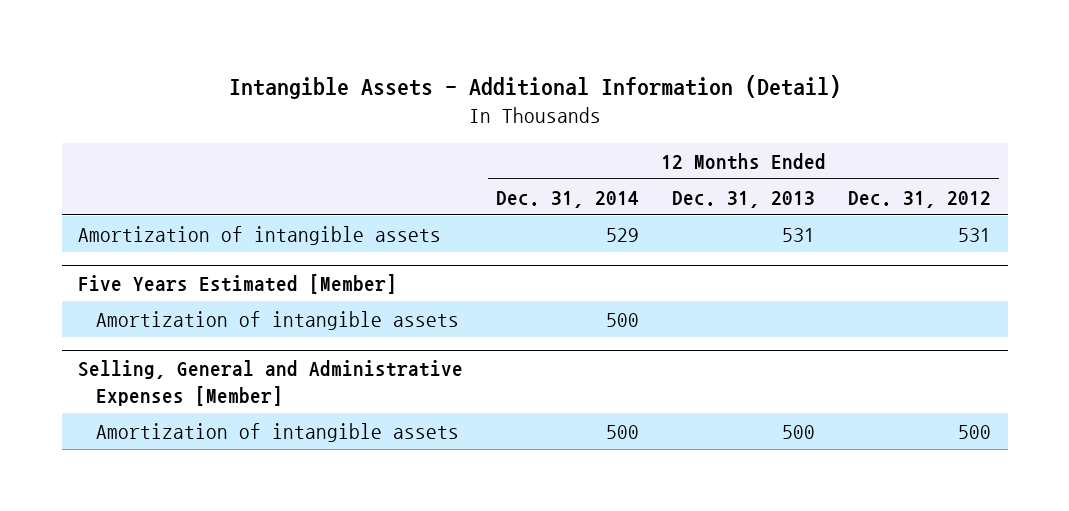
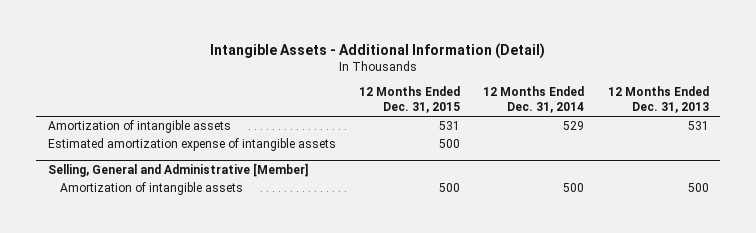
- | 12 Months Ended Dec. 31, 2014 | 12 Months Ended Dec. 31, 2013 | 12 Months Ended Dec. 31, 2012
+ | 12 Months Ended Dec. 31, 2015 | 12 Months Ended Dec. 31, 2014 | 12 Months Ended Dec. 31, 2013
- Five Years Estimated [Member]
- Amortization of intangible assets | 500 | |
- Selling, General and Administrative Expenses [Member]
+ Estimated amortization expense of intangible assets | 500 | |
+ Selling, General and Administrative [Member]

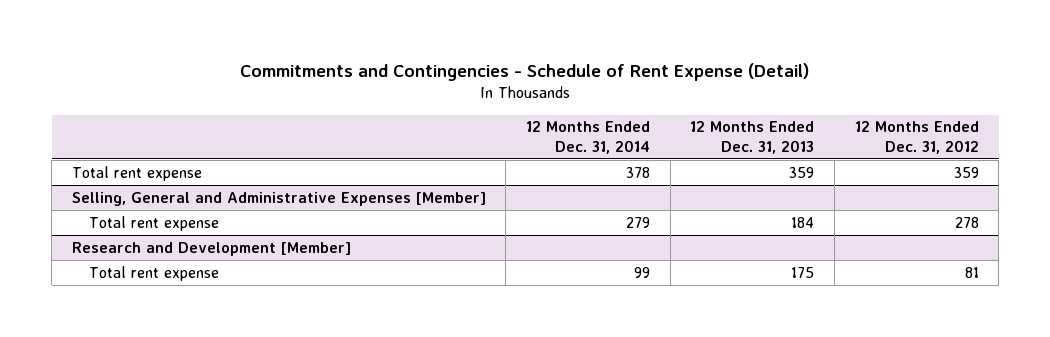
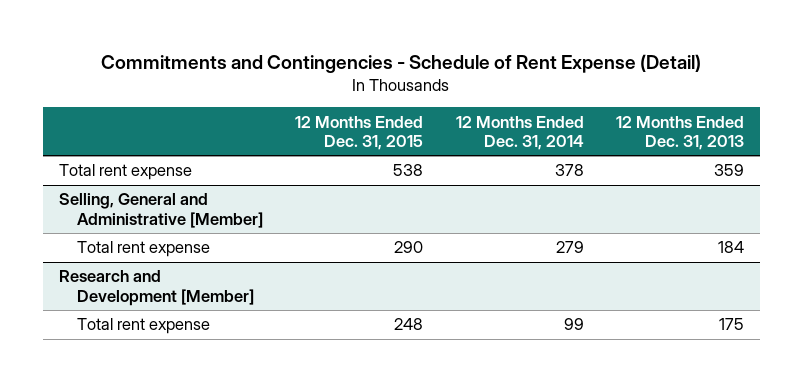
- | 12 Months Ended Dec. 31, 2014 | 12 Months Ended Dec. 31, 2013 | 12 Months Ended Dec. 31, 2012
+ | 12 Months Ended Dec. 31, 2015 | 12 Months Ended Dec. 31, 2014 | 12 Months Ended Dec. 31, 2013
- Selling, General and Administrative Expenses [Member]
+ Selling, General and Administrative [Member]

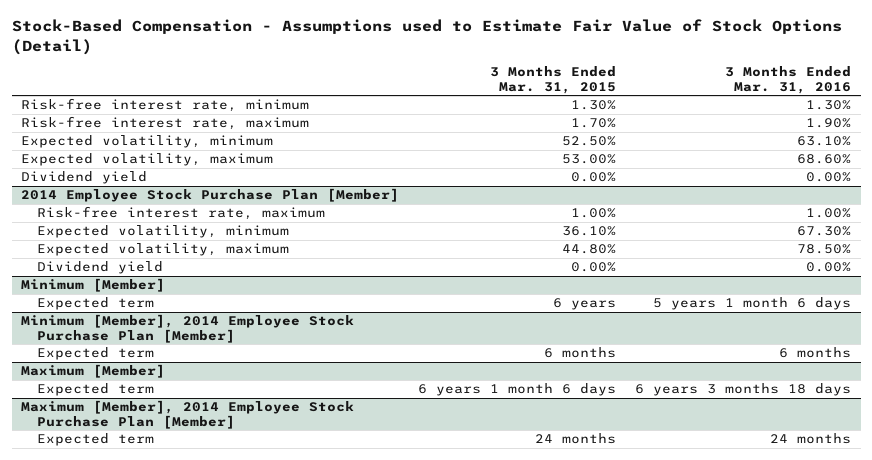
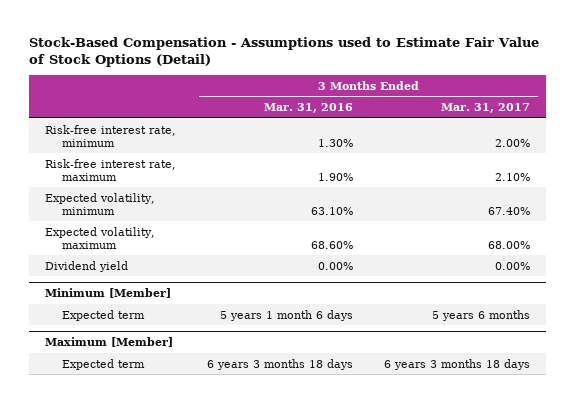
- | 3 Months Ended Mar. 31, 2015 | 3 Months Ended Mar. 31, 2016
+ | 3 Months Ended Mar. 31, 2016 | 3 Months Ended Mar. 31, 2017
- 2014 Employee Stock Purchase Plan [Member]
- Risk-free interest rate, maximum | 1.00% | 1.00%
- Expected volatility, minimum | 36.10% | 67.30%
- Expected volatility, maximum | 44.80% | 78.50%
- Dividend yield | 0.00% | 0.00%
- Minimum [Member], 2014 Employee Stock Purchase Plan [Member]
- Expected term | 6 months | 6 months
- Maximum [Member], 2014 Employee Stock Purchase Plan [Member]
- Expected term | 24 months | 24 months

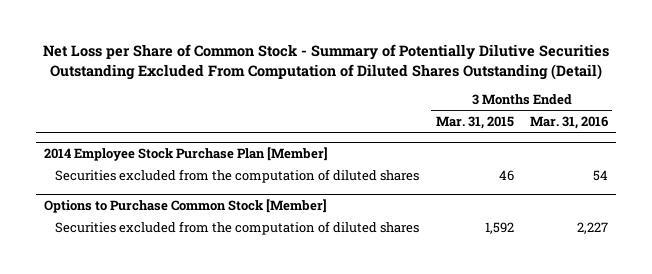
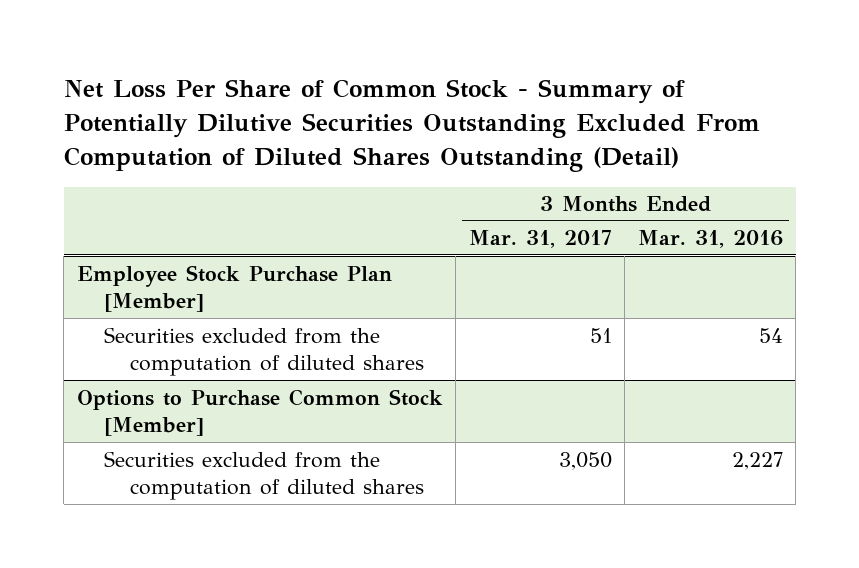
- Net Loss per Share of Common Stock - Summary of Potentially Dilutive Securities Outstanding Excluded From Computation of Diluted Shares Outstanding (Detail)
+ Net Loss Per Share of Common Stock - Summary of Potentially Dilutive Securities Outstanding Excluded From Computation of Diluted Shares Outstanding (Detail)
- | 3 Months Ended Mar. 31, 2015 | 3 Months Ended Mar. 31, 2016
+ | 3 Months Ended Mar. 31, 2017 | 3 Months Ended Mar. 31, 2016
- 2014 Employee Stock Purchase Plan [Member]
+ Employee Stock Purchase Plan [Member]

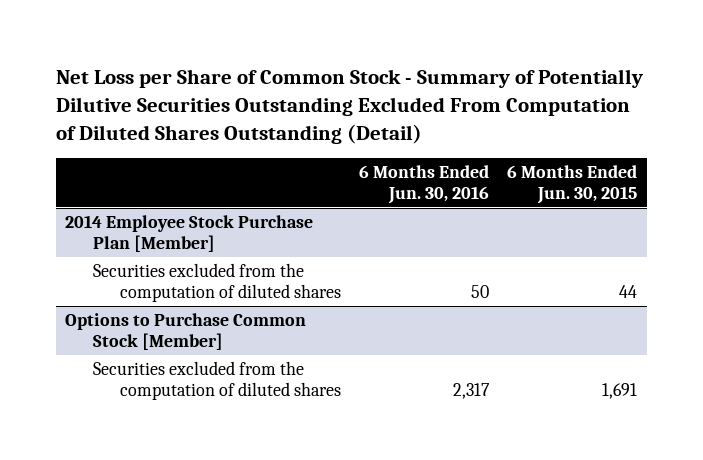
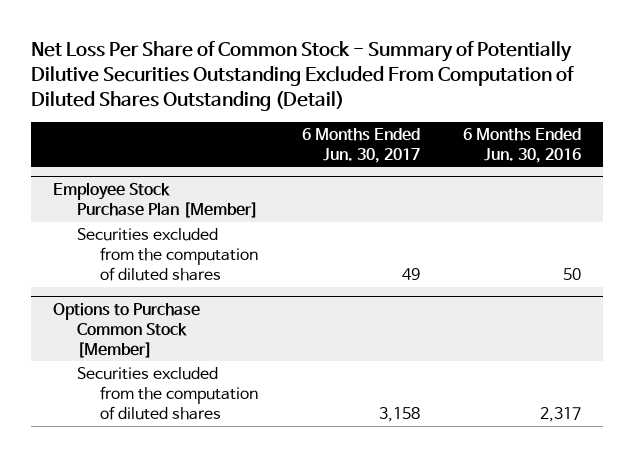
- Net Loss per Share of Common Stock - Summary of Potentially Dilutive Securities Outstanding Excluded From Computation of Diluted Shares Outstanding (Detail)
+ Net Loss Per Share of Common Stock - Summary of Potentially Dilutive Securities Outstanding Excluded From Computation of Diluted Shares Outstanding (Detail)
- | 6 Months Ended Jun. 30, 2016 | 6 Months Ended Jun. 30, 2015
+ | 6 Months Ended Jun. 30, 2017 | 6 Months Ended Jun. 30, 2016
- 2014 Employee Stock Purchase Plan [Member]
+ Employee Stock Purchase Plan [Member]

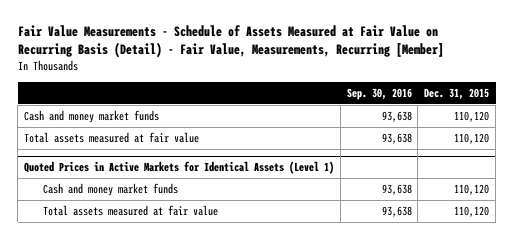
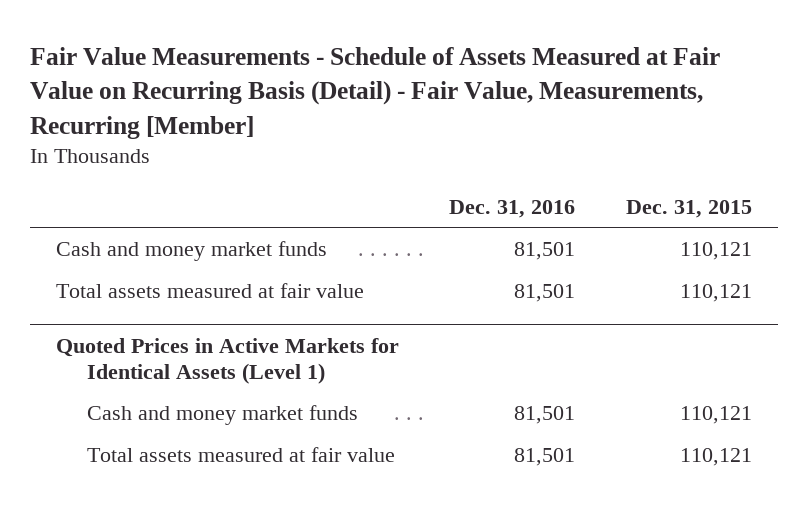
- | Sep. 30, 2016 | Dec. 31, 2015
+ | Dec. 31, 2016 | Dec. 31, 2015
- Cash and money market funds | 93,638 | 110,120
- Total assets measured at fair value | 93,638 | 110,120
+ Cash and money market funds | 81,501 | 110,121
+ Total assets measured at fair value | 81,501 | 110,121
@ Quoted Prices in Active Markets for Identical Assets (Level 1)
- Cash and money market funds | 93,638 | 110,120
- Total assets measured at fair value | 93,638 | 110,120
+ Cash and money market funds | 81,501 | 110,121
+ Total assets measured at fair value | 81,501 | 110,121

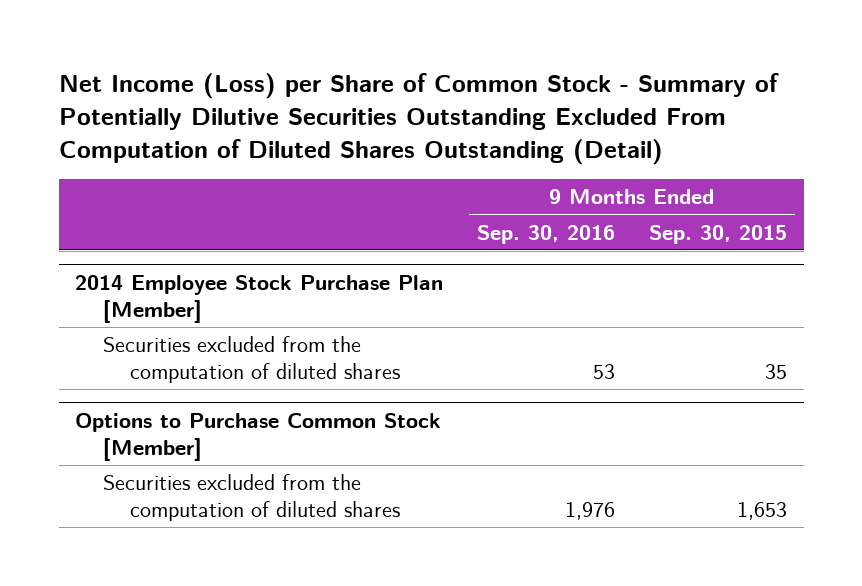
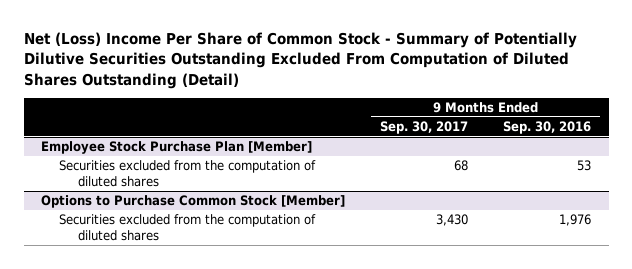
- Net Income (Loss) per Share of Common Stock - Summary of Potentially Dilutive Securities Outstanding Excluded From Computation of Diluted Shares Outstanding (Detail)
+ Net (Loss) Income Per Share of Common Stock - Summary of Potentially Dilutive Securities Outstanding Excluded From Computation of Diluted Shares Outstanding (Detail)
- | 9 Months Ended Sep. 30, 2016 | 9 Months Ended Sep. 30, 2015
+ | 9 Months Ended Sep. 30, 2017 | 9 Months Ended Sep. 30, 2016
- 2014 Employee Stock Purchase Plan [Member]
+ Employee Stock Purchase Plan [Member]

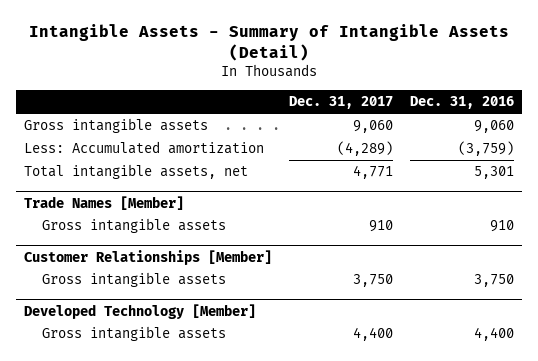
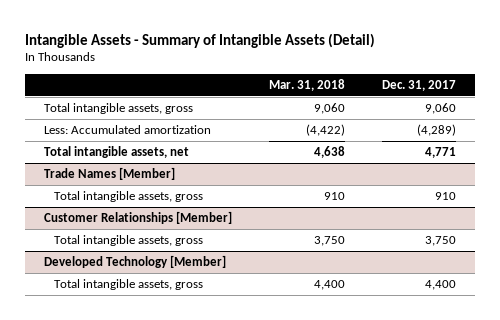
- | Dec. 31, 2017 | Dec. 31, 2016
+ | Mar. 31, 2018 | Dec. 31, 2017
- Gross intangible assets | 9,060 | 9,060
+ Total intangible assets, gross | 9,060 | 9,060
@ Trade Names [Member]
- Gross intangible assets | 910 | 910
+ Total intangible assets, gross | 910 | 910
@ Customer Relationships [Member]
- Gross intangible assets | 3,750 | 3,750
+ Total intangible assets, gross | 3,750 | 3,750
@ Developed Technology [Member]
- Gross intangible assets | 4,400 | 4,400
+ Total intangible assets, gross | 4,400 | 4,400

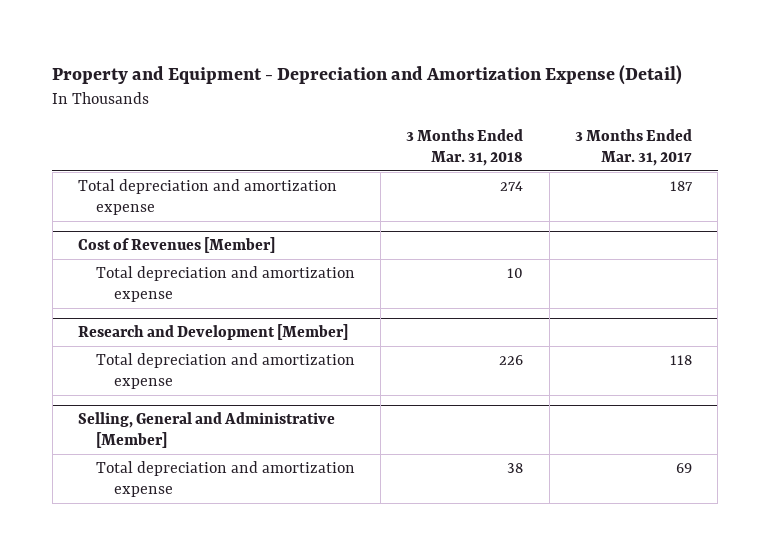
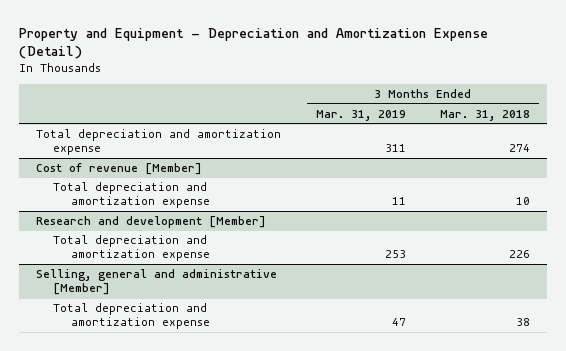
- | 3 Months Ended Mar. 31, 2018 | 3 Months Ended Mar. 31, 2017
+ | 3 Months Ended Mar. 31, 2019 | 3 Months Ended Mar. 31, 2018
- Cost of Revenues [Member]
+ Cost of revenue [Member]
- Research and Development [Member]
+ Research and development [Member]
- Selling, General and Administrative [Member]
+ Selling, general and administrative [Member]

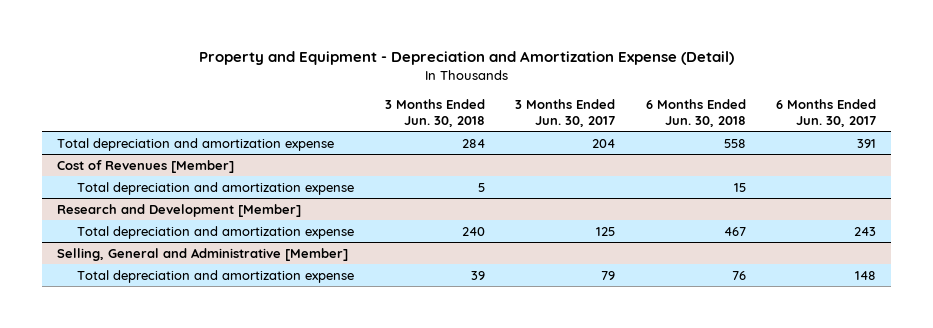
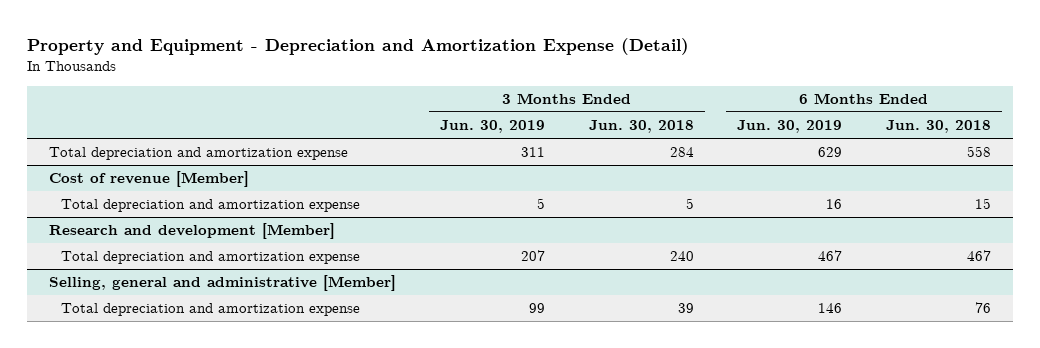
- | 3 Months Ended Jun. 30, 2018 | 3 Months Ended Jun. 30, 2017 | 6 Months Ended Jun. 30, 2018 | 6 Months Ended Jun. 30, 2017
+ | 3 Months Ended Jun. 30, 2019 | 3 Months Ended Jun. 30, 2018 | 6 Months Ended Jun. 30, 2019 | 6 Months Ended Jun. 30, 2018
- Cost of Revenues [Member]
+ Cost of revenue [Member]
- Research and Development [Member]
+ Research and development [Member]
- Selling, General and Administrative [Member]
+ Selling, general and administrative [Member]

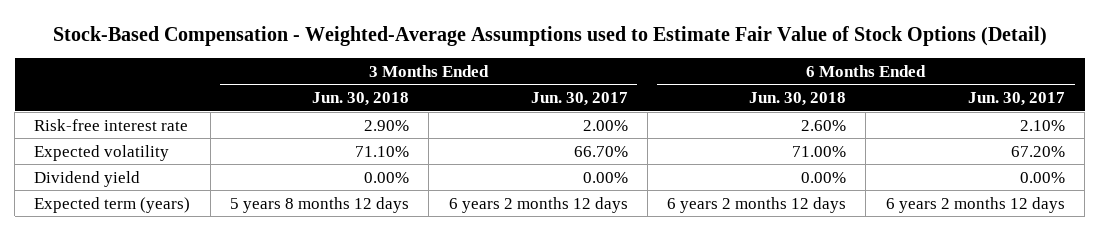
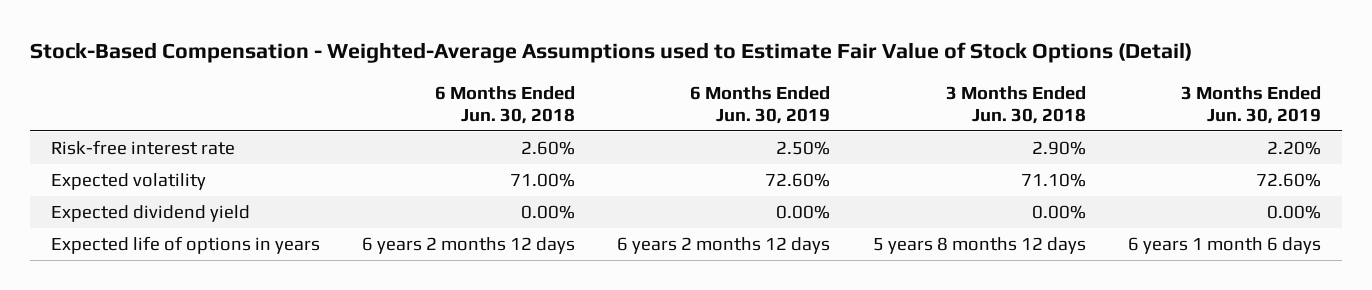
- | 3 Months Ended Jun. 30, 2018 | 3 Months Ended Jun. 30, 2017 | 6 Months Ended Jun. 30, 2018 | 6 Months Ended Jun. 30, 2017
+ | 6 Months Ended Jun. 30, 2018 | 6 Months Ended Jun. 30, 2019 | 3 Months Ended Jun. 30, 2018 | 3 Months Ended Jun. 30, 2019
- Dividend yield | 0.00% | 0.00% | 0.00% | 0.00%
- Expected term (years) | 5 years 8 months 12 days | 6 years 2 months 12 days | 6 years 2 months 12 days | 6 years 2 months 12 days
+ Expected dividend yield | 0.00% | 0.00% | 0.00% | 0.00%
+ Expected life of options in years | 6 years 2 months 12 days | 6 years 2 months 12 days | 5 years 8 months 12 days | 6 years 1 month 6 days

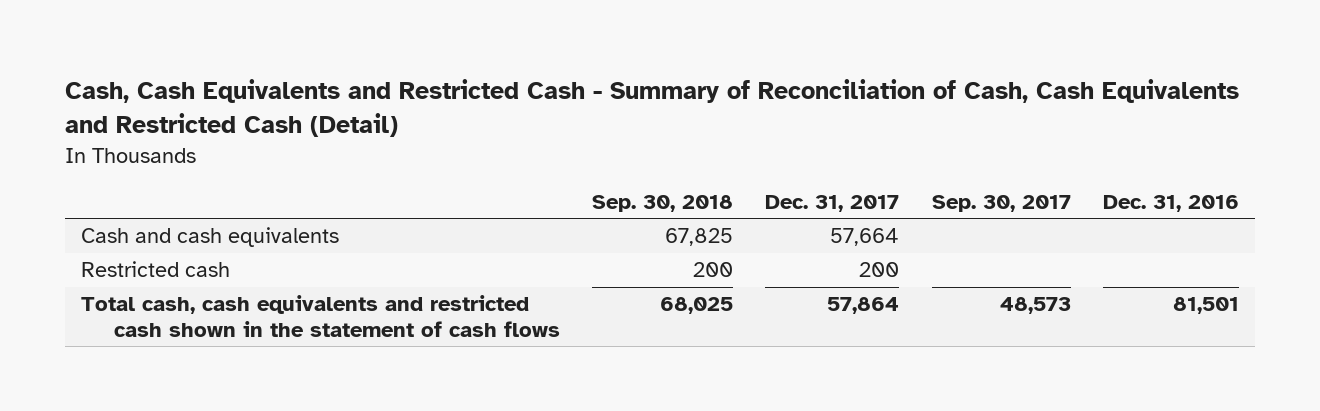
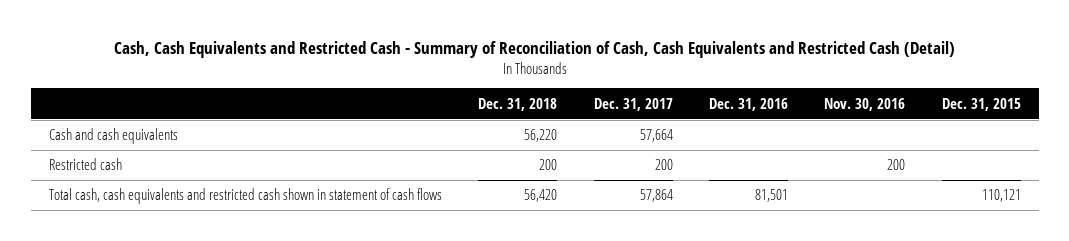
- | Sep. 30, 2018 | Dec. 31, 2017 | Sep. 30, 2017 | Dec. 31, 2016
+ | Dec. 31, 2018 | Dec. 31, 2017 | Dec. 31, 2016 | Nov. 30, 2016 | Dec. 31, 2015
- Total cash, cash equivalents and restricted cash shown in the statement of cash flows | 68,025 | 57,864 | 48,573 | 81,501
+ Total cash, cash equivalents and restricted cash shown in statement of cash flows | 56,420 | 57,864 | 81,501 | | 110,121

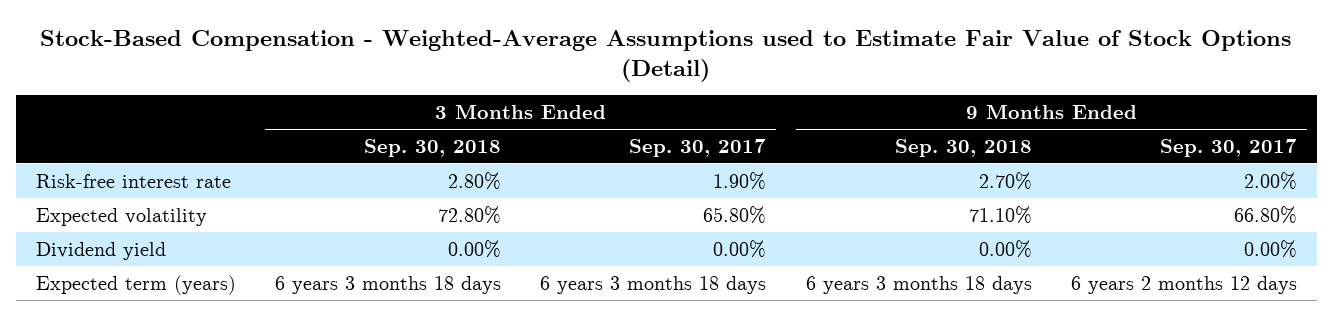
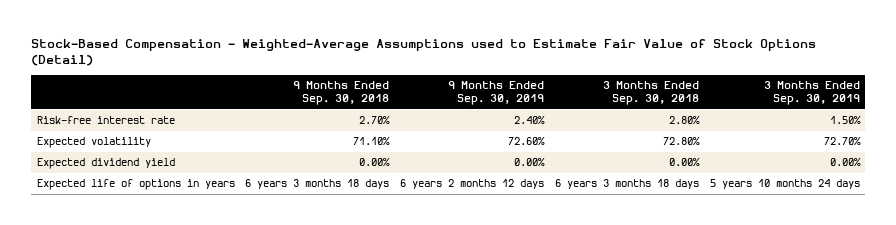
- | 3 Months Ended Sep. 30, 2018 | 3 Months Ended Sep. 30, 2017 | 9 Months Ended Sep. 30, 2018 | 9 Months Ended Sep. 30, 2017
+ | 9 Months Ended Sep. 30, 2018 | 9 Months Ended Sep. 30, 2019 | 3 Months Ended Sep. 30, 2018 | 3 Months Ended Sep. 30, 2019
- Dividend yield | 0.00% | 0.00% | 0.00% | 0.00%
- Expected term (years) | 6 years 3 months 18 days | 6 years 3 months 18 days | 6 years 3 months 18 days | 6 years 2 months 12 days
+ Expected dividend yield | 0.00% | 0.00% | 0.00% | 0.00%
+ Expected life of options in years | 6 years 3 months 18 days | 6 years 2 months 12 days | 6 years 3 months 18 days | 5 years 10 months 24 days

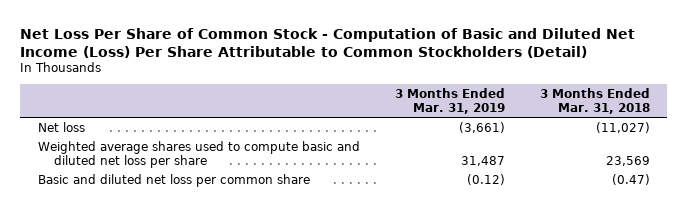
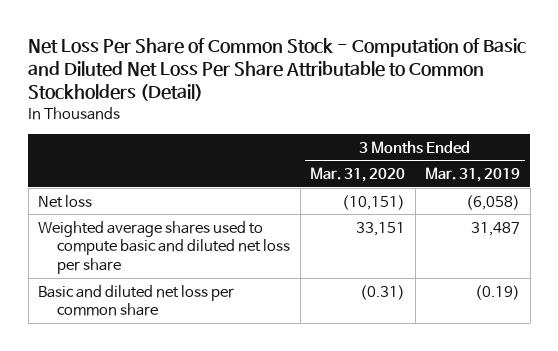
- Net Loss Per Share of Common Stock - Computation of Basic and Diluted Net Income (Loss) Per Share Attributable to Common Stockholders (Detail)
+ Net Loss Per Share of Common Stock - Computation of Basic and Diluted Net Loss Per Share Attributable to Common Stockholders (Detail)
- | 3 Months Ended Mar. 31, 2019 | 3 Months Ended Mar. 31, 2018
+ | 3 Months Ended Mar. 31, 2020 | 3 Months Ended Mar. 31, 2019
- Net loss | (3,661) | (11,027)
+ Net loss | (10,151) | (6,058)
- Basic and diluted net loss per common share | (0.12) | (0.47)
+ Basic and diluted net loss per common share | (0.31) | (0.19)

